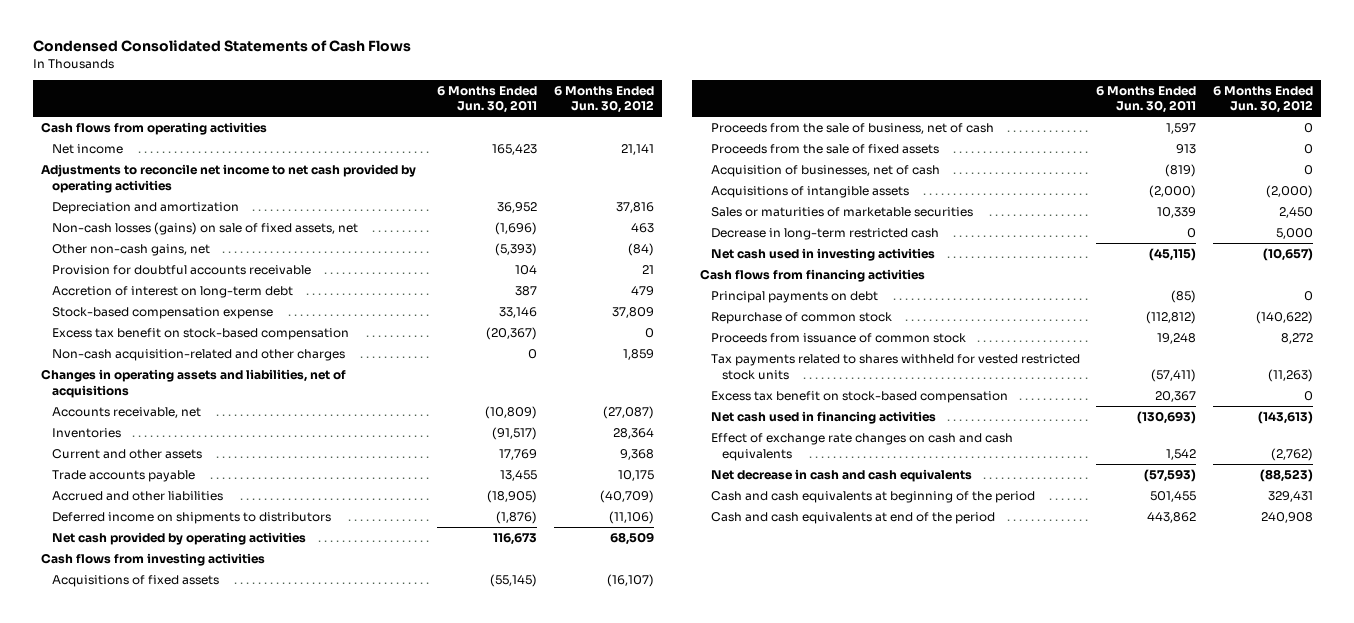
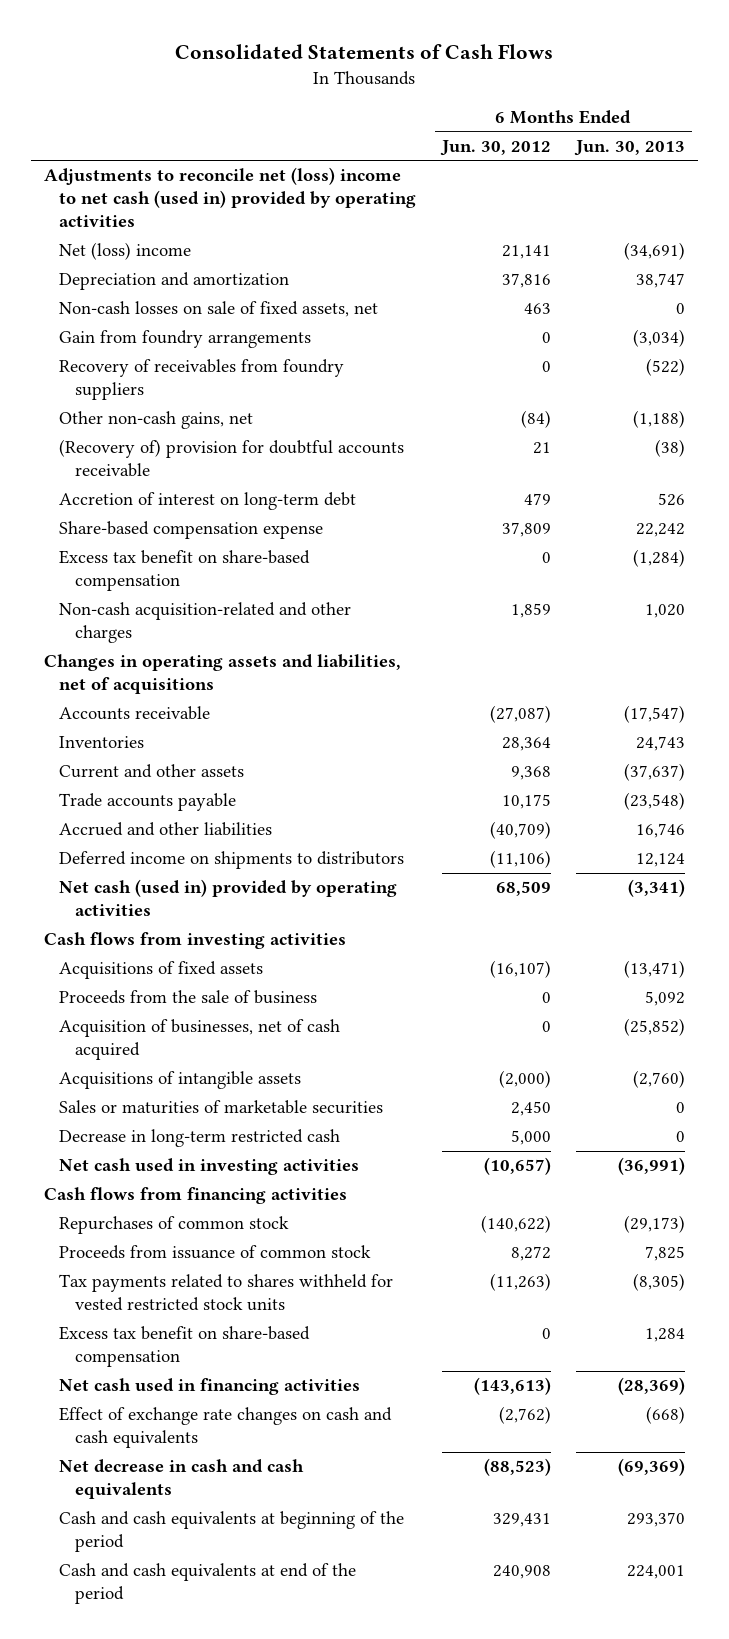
- Condensed Consolidated Statements of Cash Flows
+ Consolidated Statements of Cash Flows
- | 6 Months Ended Jun. 30, 2011 | 6 Months Ended Jun. 30, 2012
+ | 6 Months Ended Jun. 30, 2012 | 6 Months Ended Jun. 30, 2013
- Cash flows from operating activities
- Net income | 165,423 | 21,141
- Adjustments to reconcile net income to net cash provided by operating activities
+ Adjustments to reconcile net (loss) income to net cash (used in) provided by operating activities
+ Net (loss) income | 21,141 | (34,691)
- Non-cash losses (gains) on sale of fixed assets, net | (1,696) | 463
+ Non-cash losses on sale of fixed assets, net | 463 | 0
+ Gain from foundry arrangements | 0 | (3,034)
+ Recovery of receivables from foundry suppliers | 0 | (522)
- Provision for doubtful accounts receivable | 104 | 21
+ (Recovery of) provision for doubtful accounts receivable | 21 | (38)
- Stock-based compensation expense | 33,146 | 37,809
- Excess tax benefit on stock-based compensation | (20,367) | 0
+ Share-based compensation expense | 37,809 | 22,242
+ Excess tax benefit on share-based compensation | 0 | (1,284)
- Accounts receivable, net | (10,809) | (27,087)
+ Accounts receivable | (27,087) | (17,547)
- Net cash provided by operating activities | 116,673 | 68,509
+ Net cash (used in) provided by operating activities | 68,509 | (3,341)
- Proceeds from the sale of business, net of cash | 1,597 | 0
- Proceeds from the sale of fixed assets | 913 | 0
- Acquisition of businesses, net of cash | (819) | 0
+ Proceeds from the sale of business | 0 | 5,092
+ Acquisition of businesses, net of cash acquired | 0 | (25,852)
- Principal payments on debt | (85) | 0
- Repurchase of common stock | (112,812) | (140,622)
+ Repurchases of common stock | (140,622) | (29,173)
- Excess tax benefit on stock-based compensation | 20,367 | 0
+ Excess tax benefit on share-based compensation | 0 | 1,284

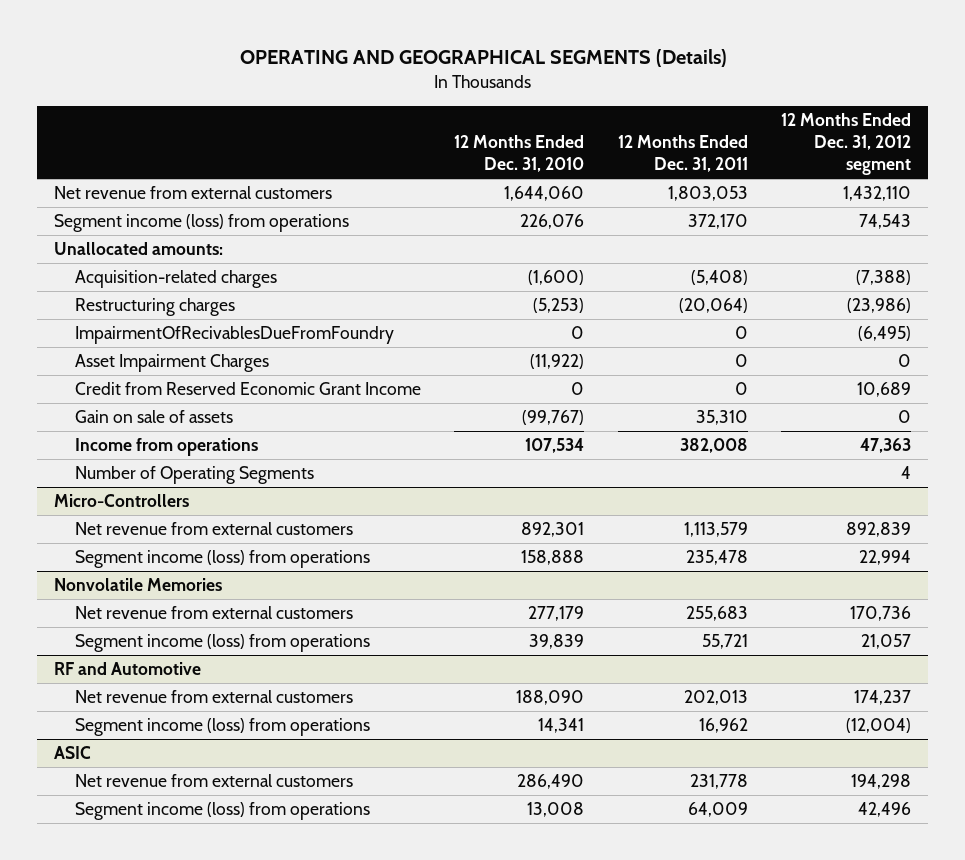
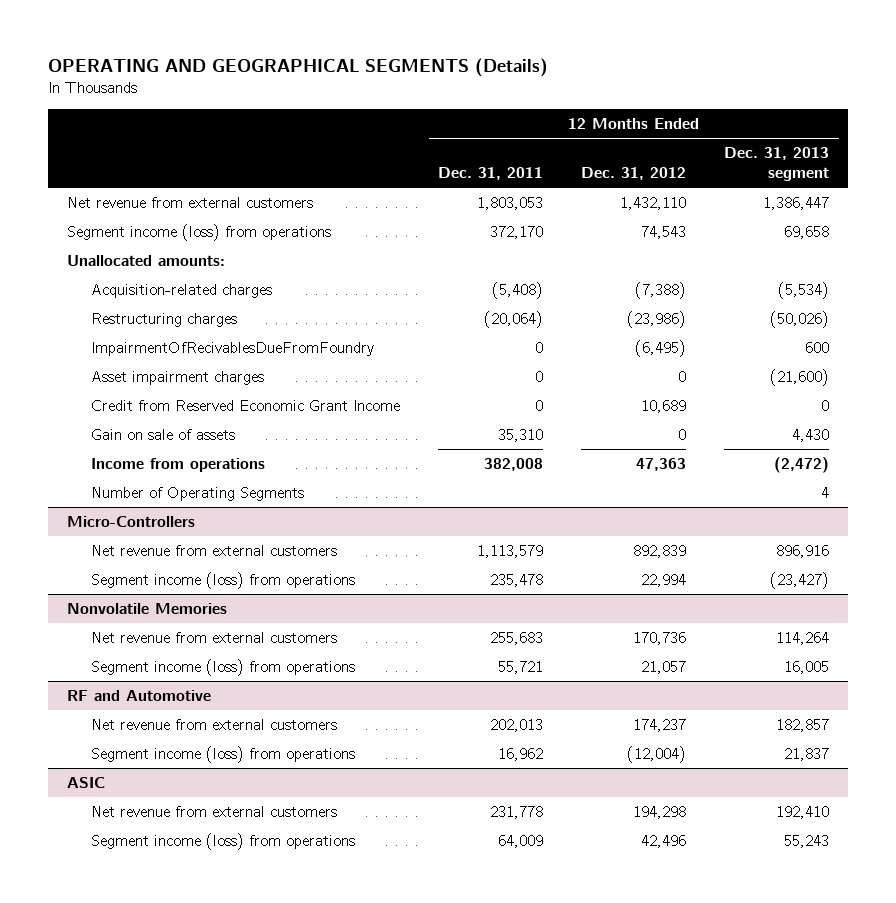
- | 12 Months Ended Dec. 31, 2010 | 12 Months Ended Dec. 31, 2011 | 12 Months Ended Dec. 31, 2012 segment
+ | 12 Months Ended Dec. 31, 2011 | 12 Months Ended Dec. 31, 2012 | 12 Months Ended Dec. 31, 2013 segment
- Asset Impairment Charges | (11,922) | 0 | 0
+ Asset impairment charges | 0 | 0 | (21,600)

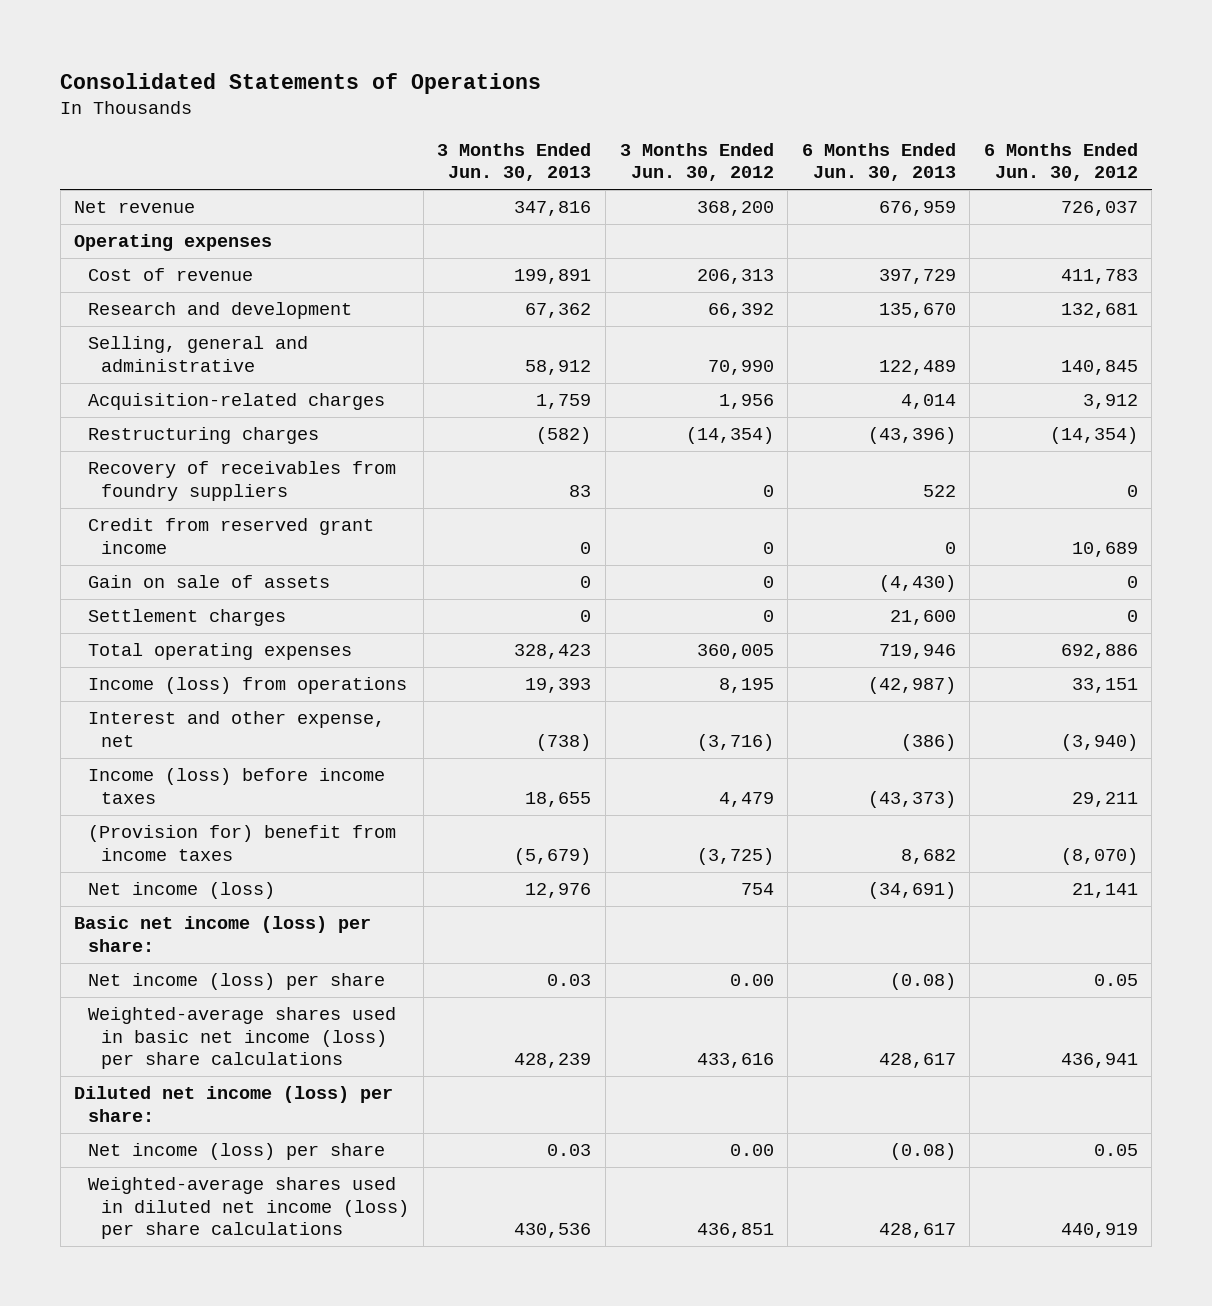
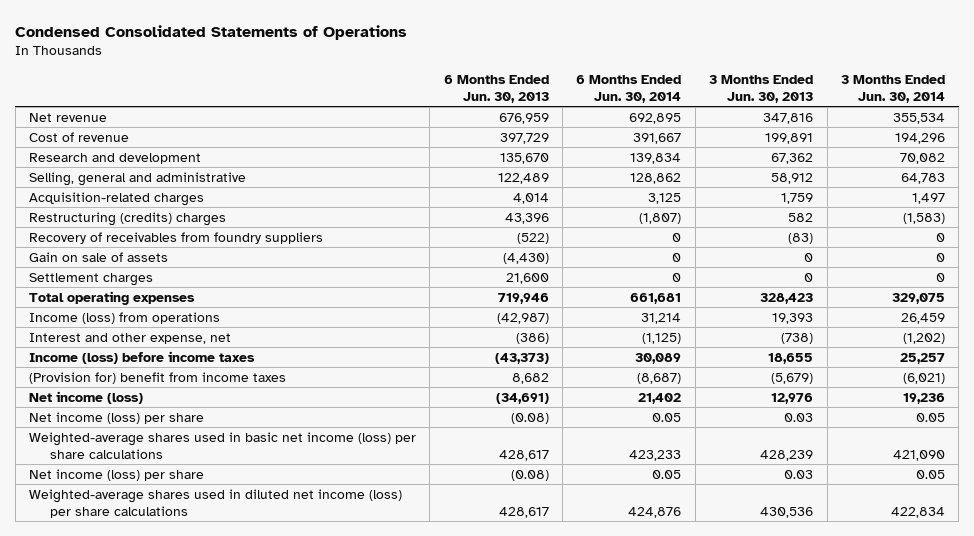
- Consolidated Statements of Operations
+ Condensed Consolidated Statements of Operations
- | 3 Months Ended Jun. 30, 2013 | 3 Months Ended Jun. 30, 2012 | 6 Months Ended Jun. 30, 2013 | 6 Months Ended Jun. 30, 2012
+ | 6 Months Ended Jun. 30, 2013 | 6 Months Ended Jun. 30, 2014 | 3 Months Ended Jun. 30, 2013 | 3 Months Ended Jun. 30, 2014
- Operating expenses
- Restructuring charges | (582) | (14,354) | (43,396) | (14,354)
- Recovery of receivables from foundry suppliers | 83 | 0 | 522 | 0
- Credit from reserved grant income | 0 | 0 | 0 | 10,689
+ Restructuring (credits) charges | 43,396 | (1,807) | 582 | (1,583)
+ Recovery of receivables from foundry suppliers | (522) | 0 | (83) | 0
- Basic net income (loss) per share:
- Diluted net income (loss) per share:

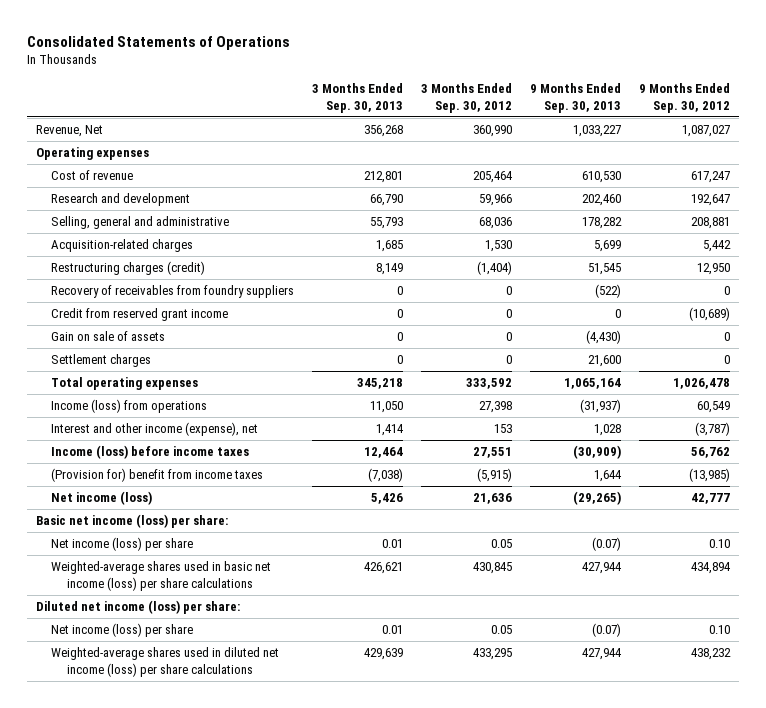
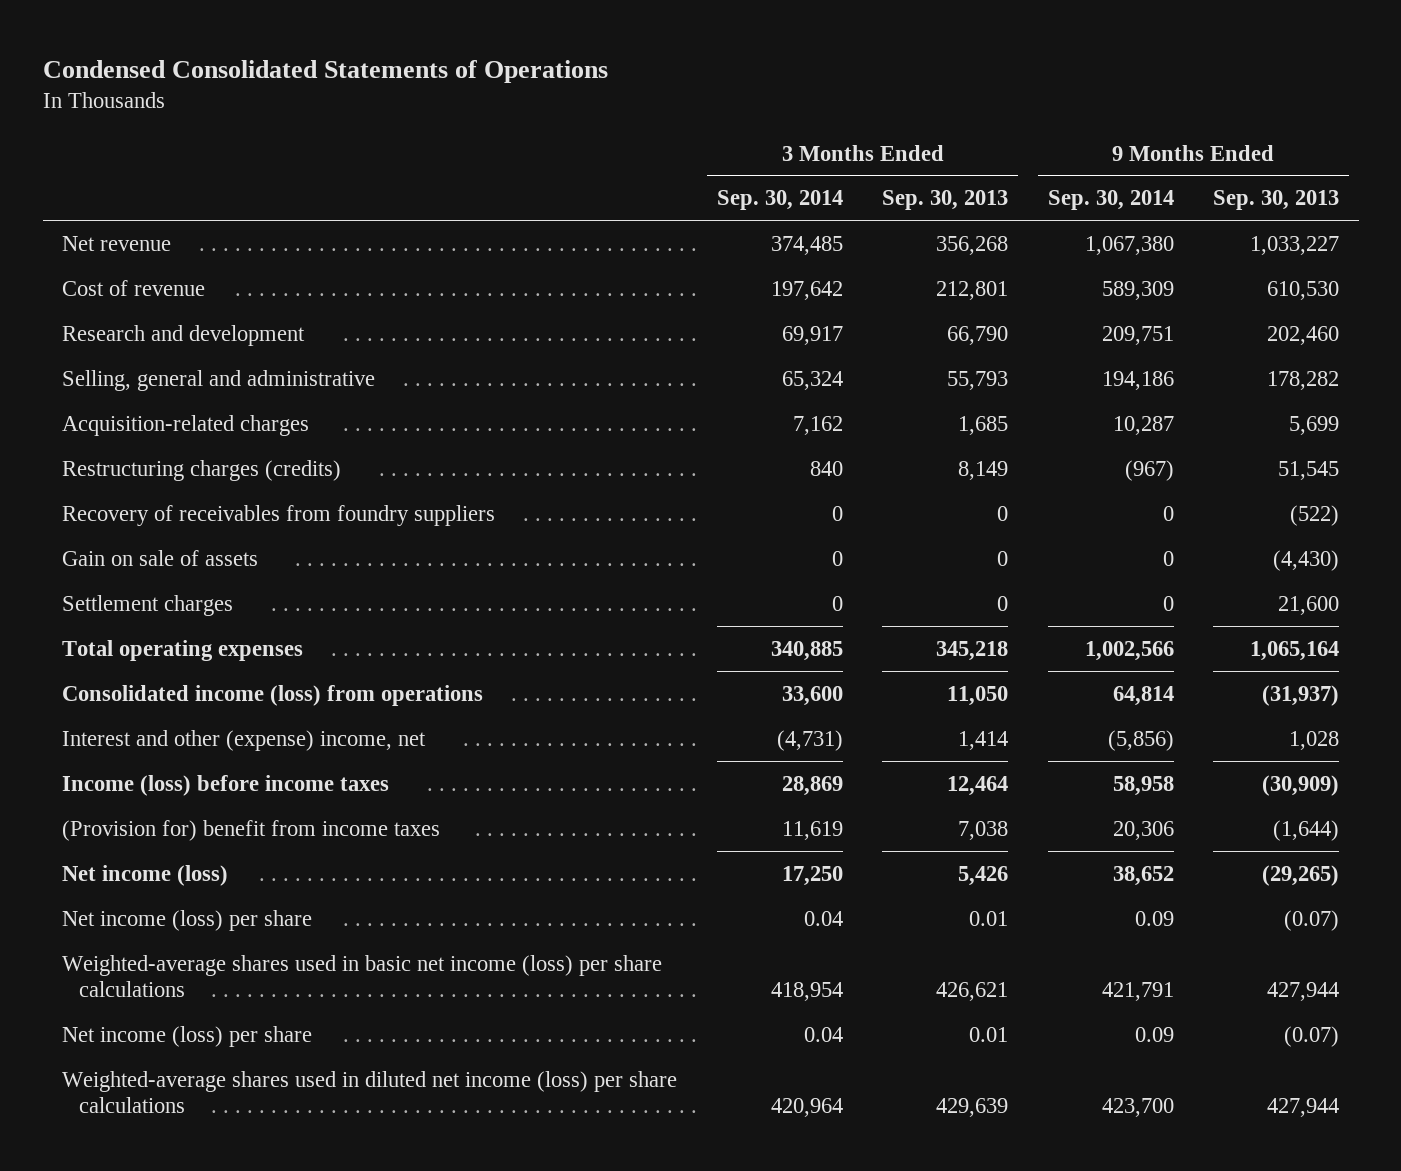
- Consolidated Statements of Operations
+ Condensed Consolidated Statements of Operations
- | 3 Months Ended Sep. 30, 2013 | 3 Months Ended Sep. 30, 2012 | 9 Months Ended Sep. 30, 2013 | 9 Months Ended Sep. 30, 2012
+ | 3 Months Ended Sep. 30, 2014 | 3 Months Ended Sep. 30, 2013 | 9 Months Ended Sep. 30, 2014 | 9 Months Ended Sep. 30, 2013
- Revenue, Net | 356,268 | 360,990 | 1,033,227 | 1,087,027
- Operating expenses
+ Net revenue | 374,485 | 356,268 | 1,067,380 | 1,033,227
- Restructuring charges (credit) | 8,149 | (1,404) | 51,545 | 12,950
+ Restructuring charges (credits) | 840 | 8,149 | (967) | 51,545
- Credit from reserved grant income | 0 | 0 | 0 | (10,689)
- Income (loss) from operations | 11,050 | 27,398 | (31,937) | 60,549
- Interest and other income (expense), net | 1,414 | 153 | 1,028 | (3,787)
+ Consolidated income (loss) from operations | 33,600 | 11,050 | 64,814 | (31,937)
+ Interest and other (expense) income, net | (4,731) | 1,414 | (5,856) | 1,028
- (Provision for) benefit from income taxes | (7,038) | (5,915) | 1,644 | (13,985)
+ (Provision for) benefit from income taxes | 11,619 | 7,038 | 20,306 | (1,644)
- Basic net income (loss) per share:
- Diluted net income (loss) per share:

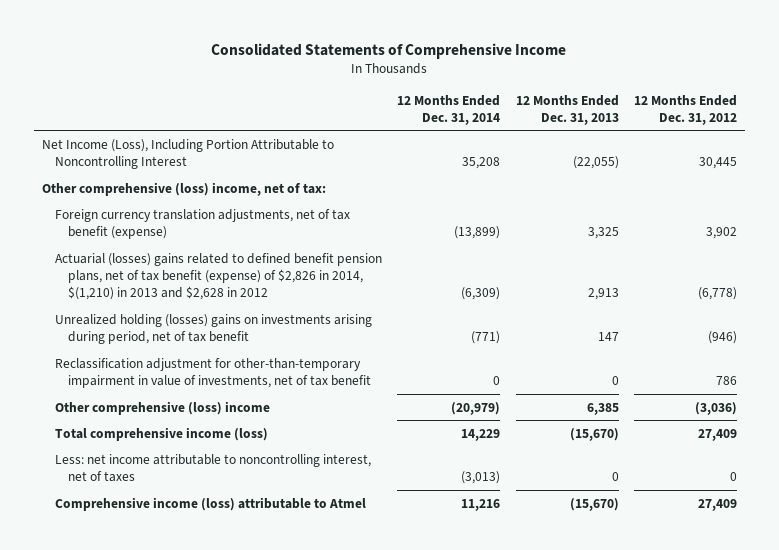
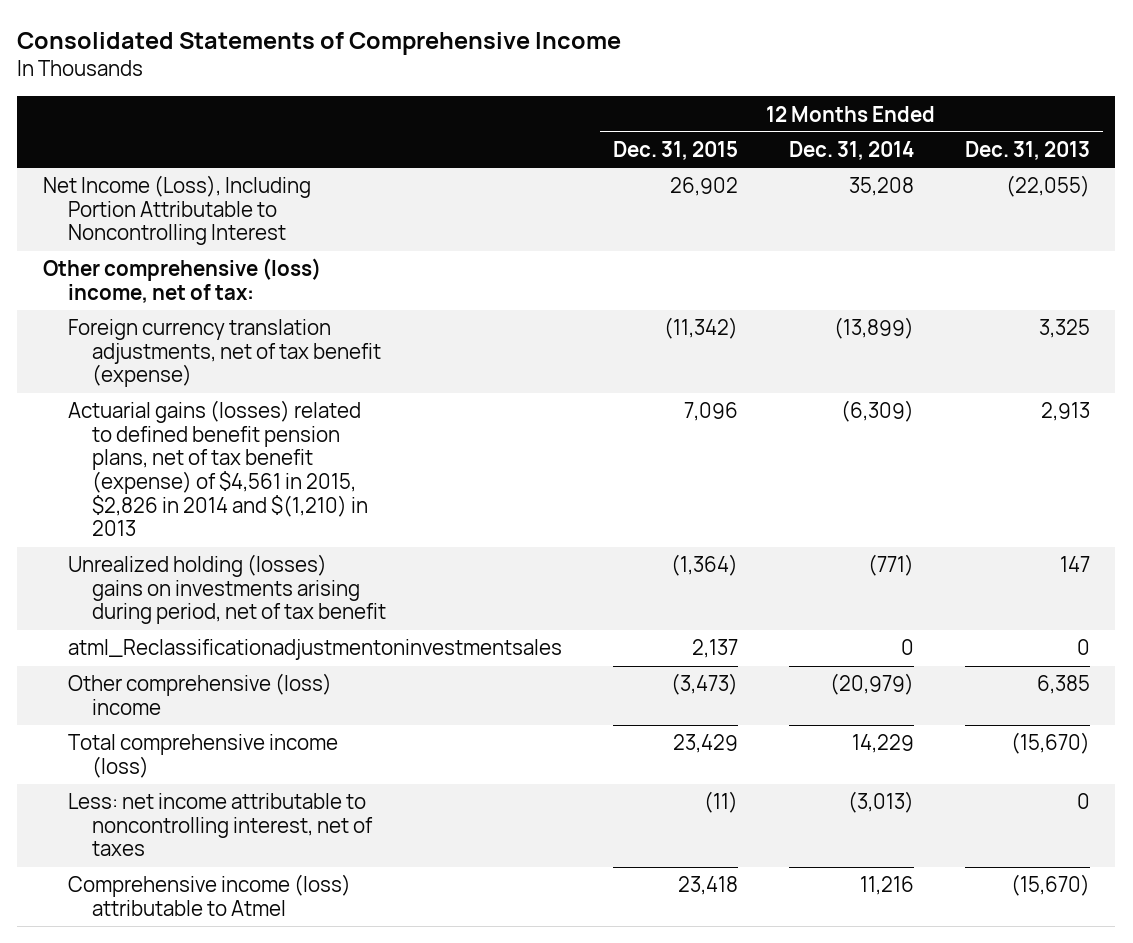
- | 12 Months Ended Dec. 31, 2014 | 12 Months Ended Dec. 31, 2013 | 12 Months Ended Dec. 31, 2012
+ | 12 Months Ended Dec. 31, 2015 | 12 Months Ended Dec. 31, 2014 | 12 Months Ended Dec. 31, 2013
- Actuarial (losses) gains related to defined benefit pension plans, net of tax benefit (expense) of $2,826 in 2014, $(1,210) in 2013 and $2,628 in 2012 | (6,309) | 2,913 | (6,778)
+ Actuarial gains (losses) related to defined benefit pension plans, net of tax benefit (expense) of $4,561 in 2015, $2,826 in 2014 and $(1,210) in 2013 | 7,096 | (6,309) | 2,913
- Reclassification adjustment for other-than-temporary impairment in value of investments, net of tax benefit | 0 | 0 | 786
+ atml_Reclassificationadjustmentoninvestmentsales | 2,137 | 0 | 0

